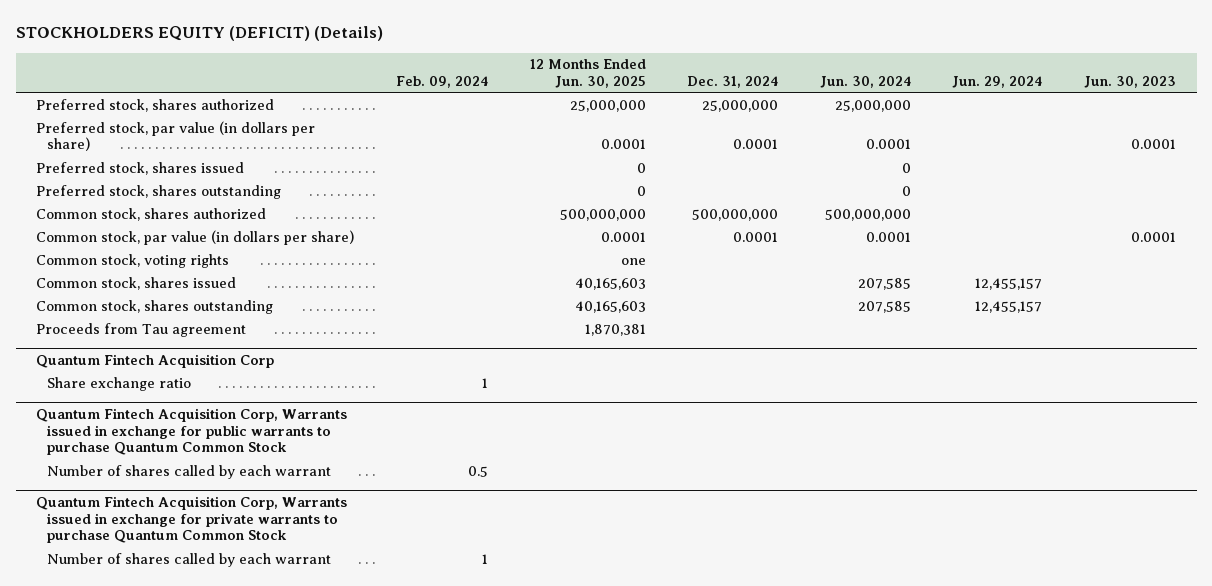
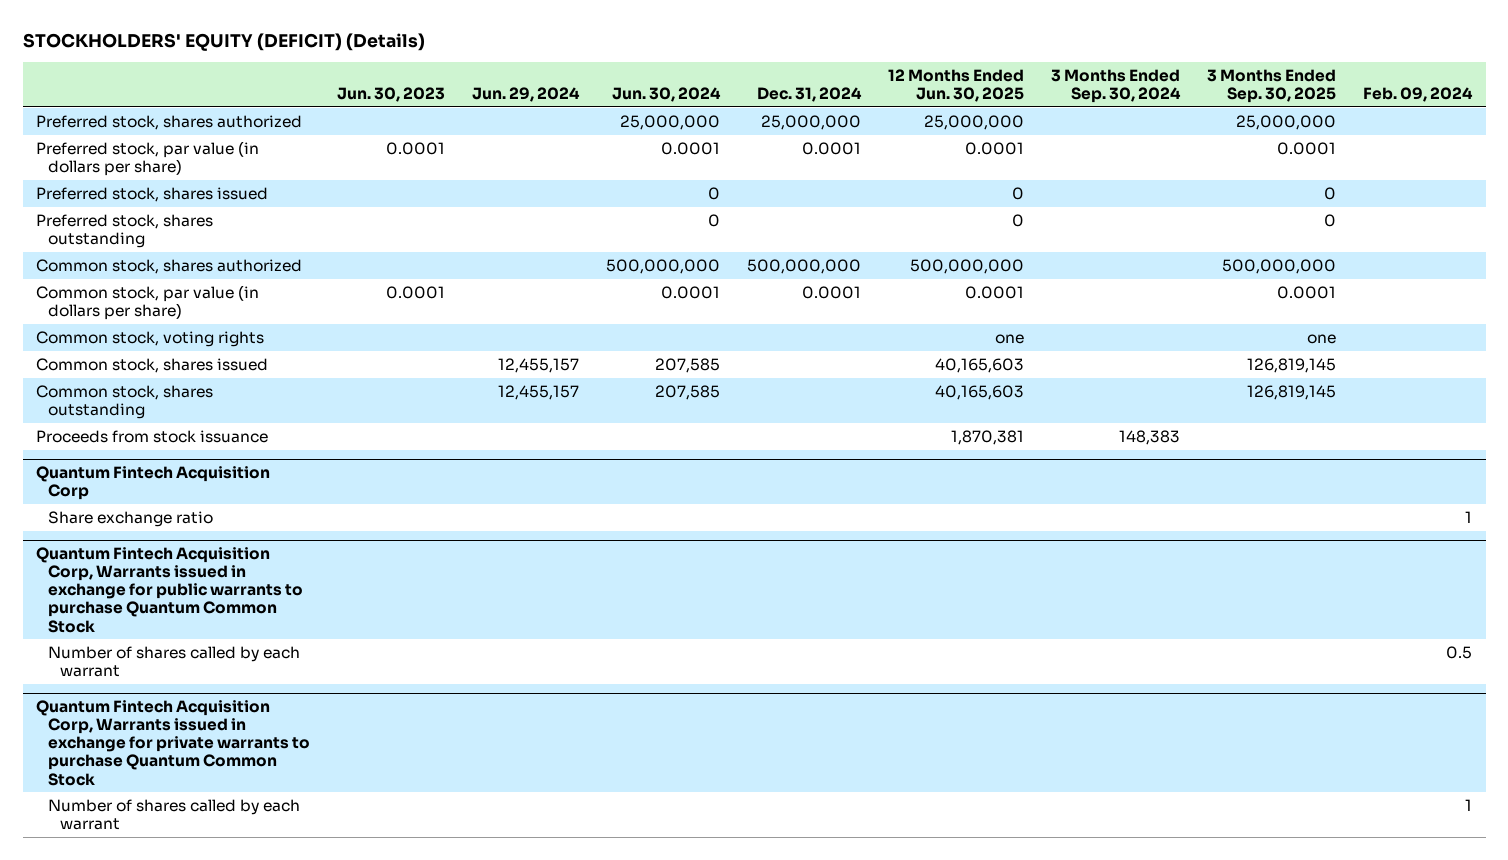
- STOCKHOLDERS EQUITY (DEFICIT) (Details)
+ STOCKHOLDERS' EQUITY (DEFICIT) (Details)
- | Feb. 09, 2024 | 12 Months Ended Jun. 30, 2025 | Dec. 31, 2024 | Jun. 30, 2024 | Jun. 29, 2024 | Jun. 30, 2023
+ | Jun. 30, 2023 | Jun. 29, 2024 | Jun. 30, 2024 | Dec. 31, 2024 | 12 Months Ended Jun. 30, 2025 | 3 Months Ended Sep. 30, 2024 | 3 Months Ended Sep. 30, 2025 | Feb. 09, 2024
- Proceeds from Tau agreement | | 1,870,381 | | | |
+ Proceeds from stock issuance | | | | | 1,870,381 | 148,383 | |

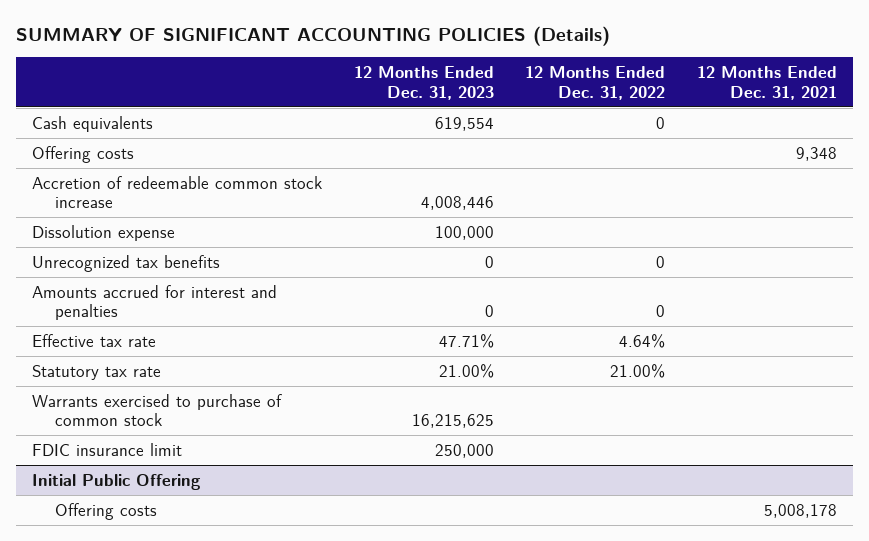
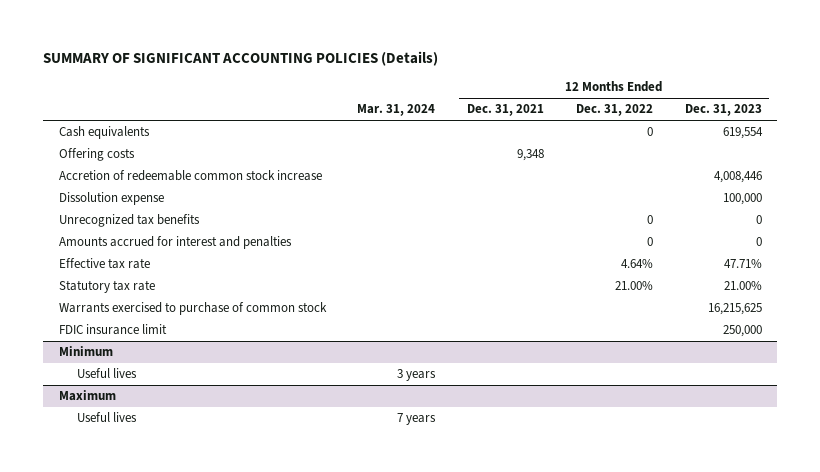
- | 12 Months Ended Dec. 31, 2023 | 12 Months Ended Dec. 31, 2022 | 12 Months Ended Dec. 31, 2021
+ | Mar. 31, 2024 | 12 Months Ended Dec. 31, 2021 | 12 Months Ended Dec. 31, 2022 | 12 Months Ended Dec. 31, 2023
- Initial Public Offering
- Offering costs | | | 5,008,178
+ Minimum
+ Useful lives | 3 years | | |
+ Maximum
+ Useful lives | 7 years | | |

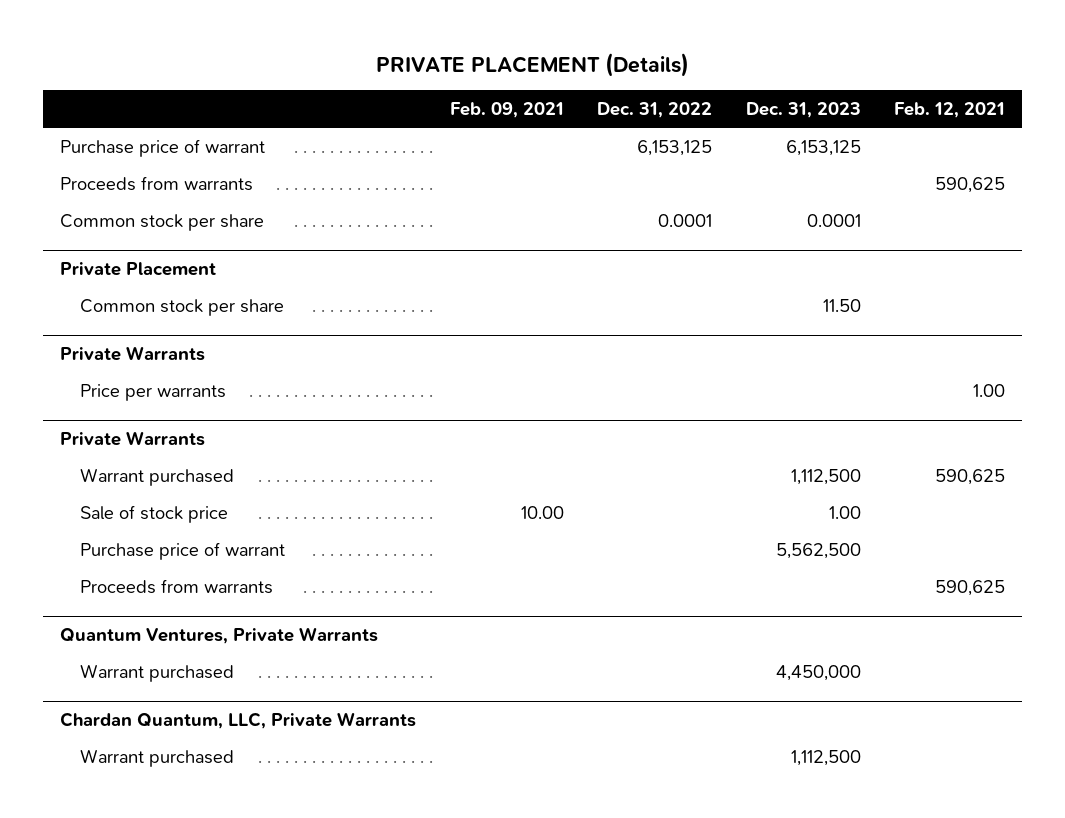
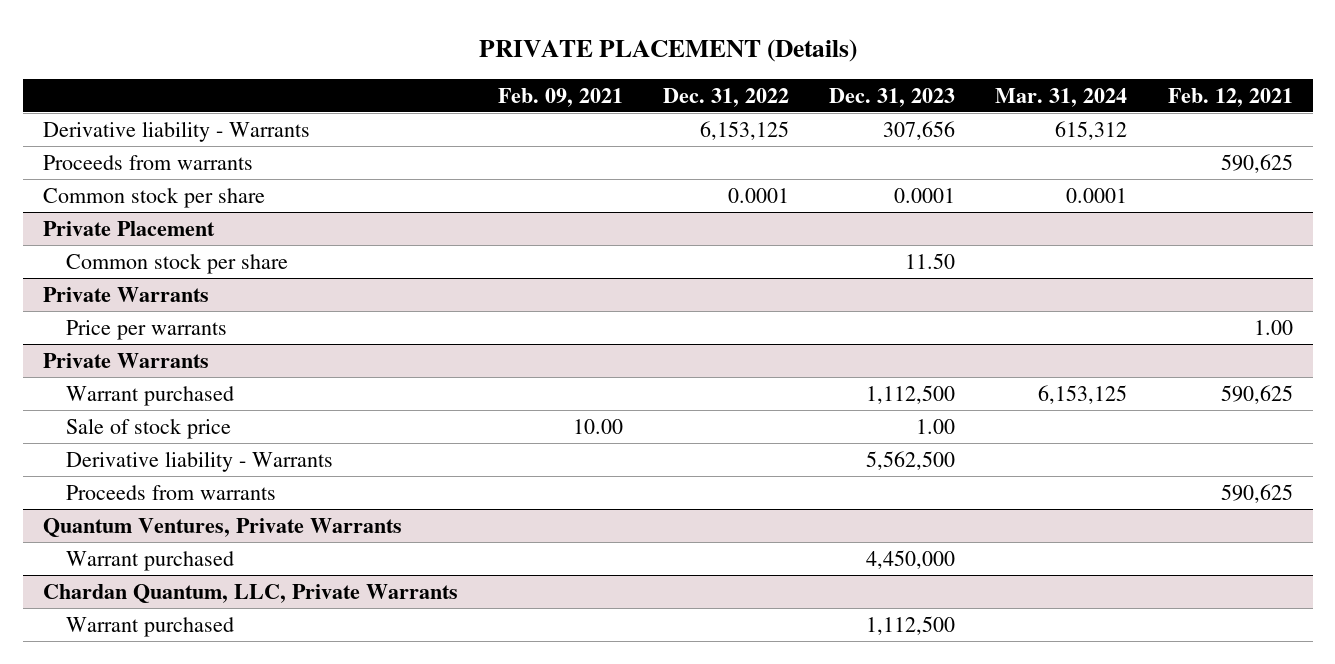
- | Feb. 09, 2021 | Dec. 31, 2022 | Dec. 31, 2023 | Feb. 12, 2021
+ | Feb. 09, 2021 | Dec. 31, 2022 | Dec. 31, 2023 | Mar. 31, 2024 | Feb. 12, 2021
- Purchase price of warrant | | 6,153,125 | 6,153,125 |
+ Derivative liability - Warrants | | 6,153,125 | 307,656 | 615,312 |
@ Private Warrants
- Purchase price of warrant | | | 5,562,500 |
+ Derivative liability - Warrants | | | 5,562,500 | |

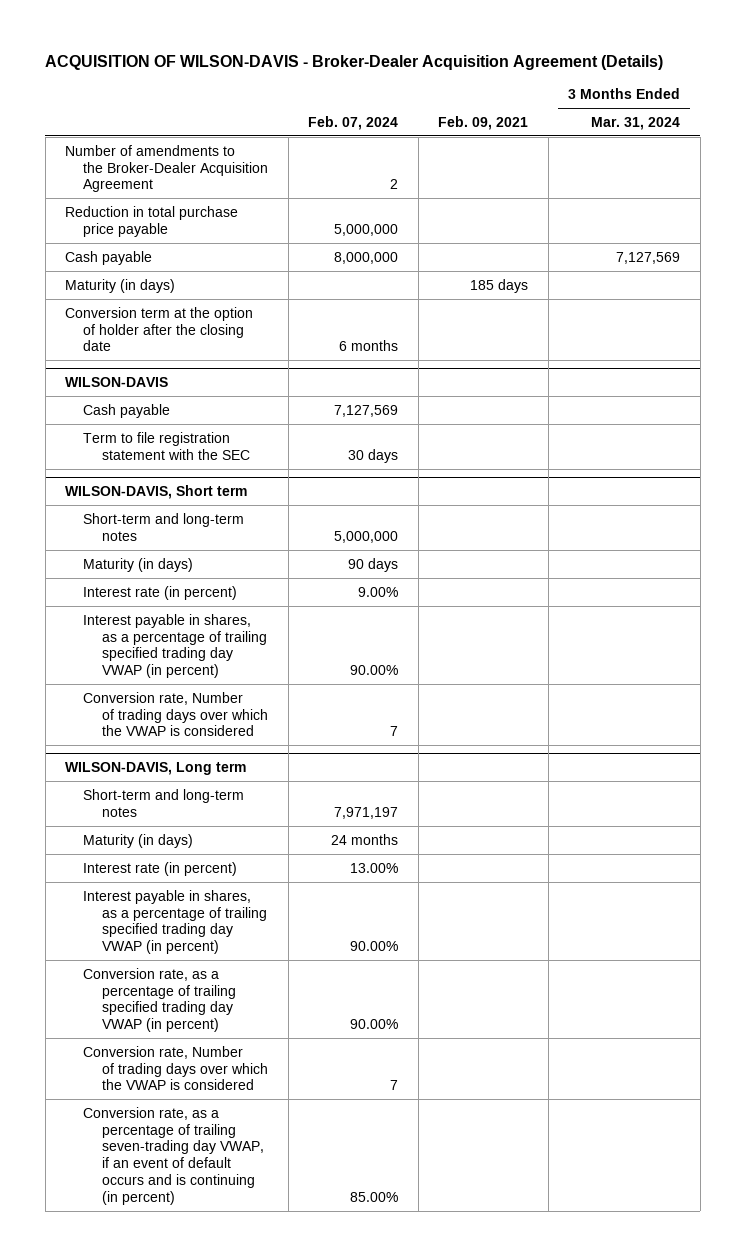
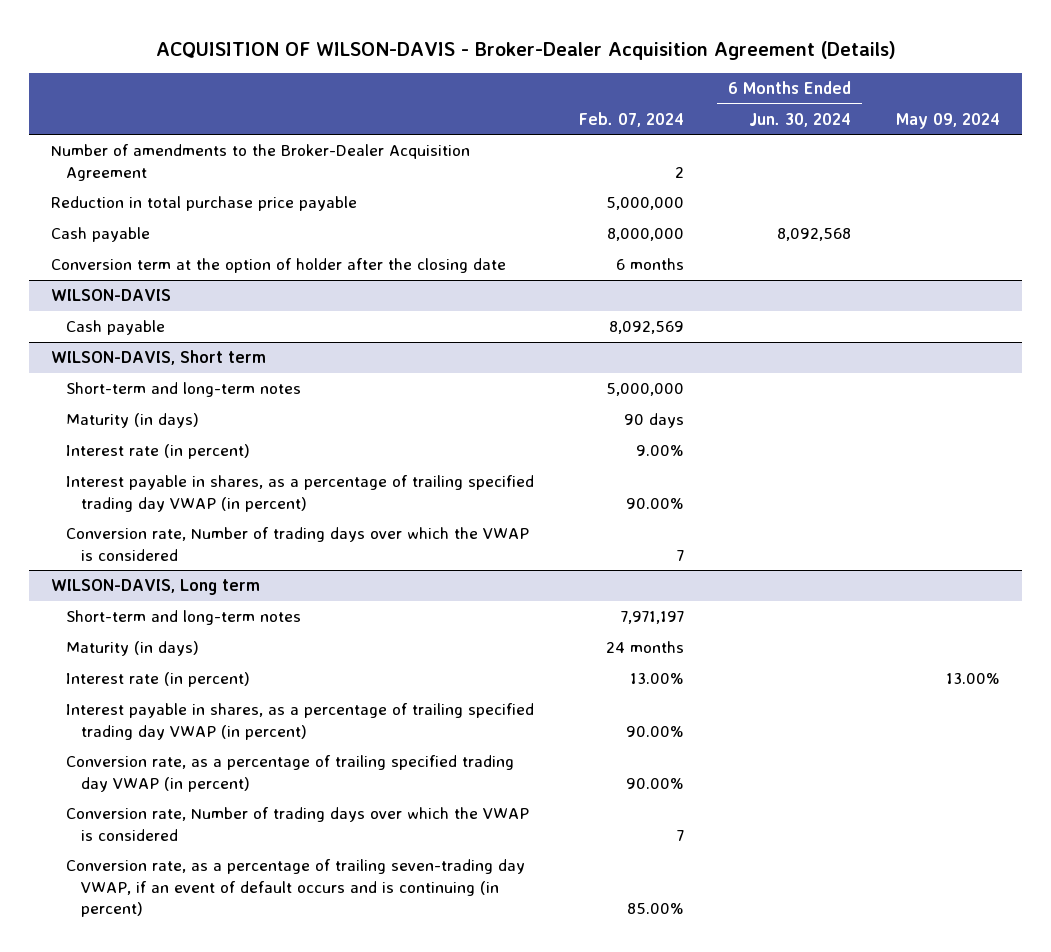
- | Feb. 07, 2024 | Feb. 09, 2021 | 3 Months Ended Mar. 31, 2024
+ | Feb. 07, 2024 | 6 Months Ended Jun. 30, 2024 | May 09, 2024
- Maturity (in days) | | 185 days |
@ WILSON-DAVIS
- Cash payable | 7,127,569 | |
- Term to file registration statement with the SEC | 30 days | |
+ Cash payable | 8,092,569 | |

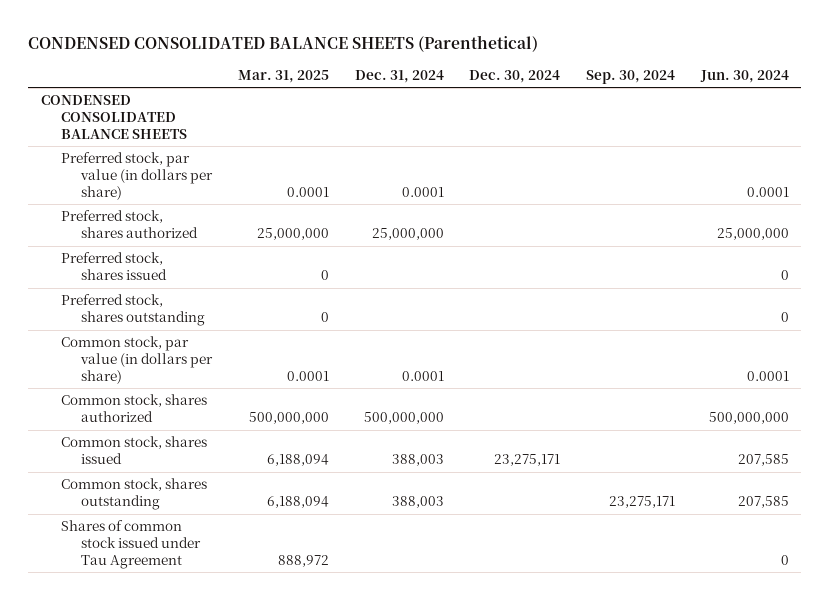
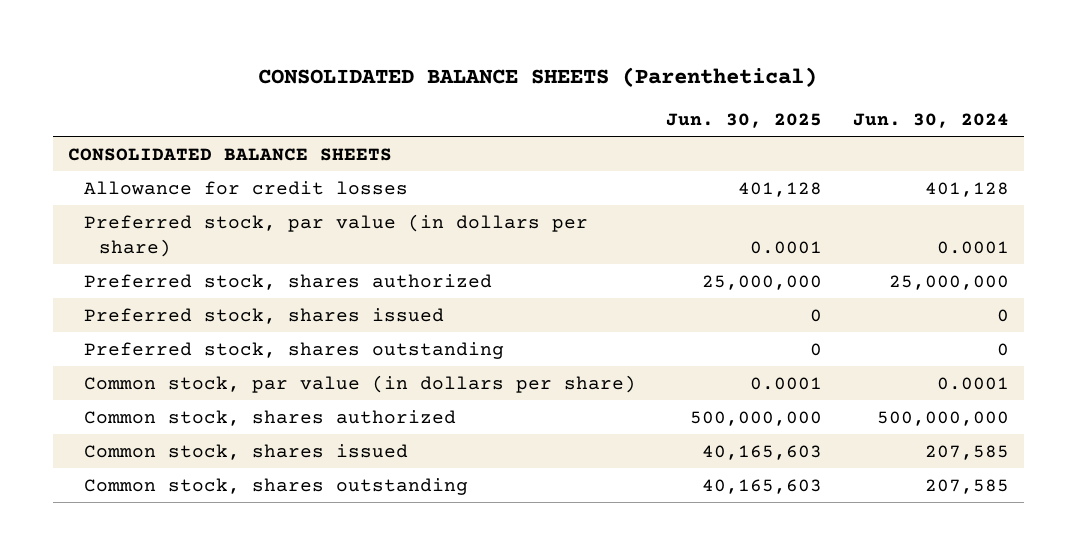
- CONDENSED CONSOLIDATED BALANCE SHEETS (Parenthetical)
+ CONSOLIDATED BALANCE SHEETS (Parenthetical)
- | Mar. 31, 2025 | Dec. 31, 2024 | Dec. 30, 2024 | Sep. 30, 2024 | Jun. 30, 2024
+ | Jun. 30, 2025 | Jun. 30, 2024
- CONDENSED CONSOLIDATED BALANCE SHEETS
+ CONSOLIDATED BALANCE SHEETS
+ Allowance for credit losses | 401,128 | 401,128
- Shares of common stock issued under Tau Agreement | 888,972 | | | | 0

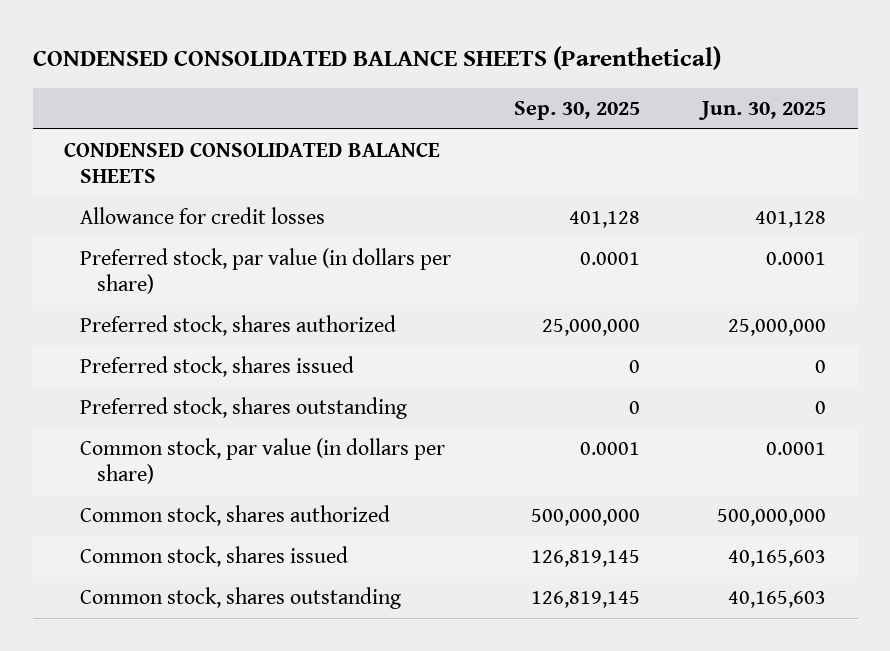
- CONSOLIDATED BALANCE SHEETS (Parenthetical)
+ CONDENSED CONSOLIDATED BALANCE SHEETS (Parenthetical)
- | Jun. 30, 2025 | Jun. 30, 2024
+ | Sep. 30, 2025 | Jun. 30, 2025
- CONSOLIDATED BALANCE SHEETS
+ CONDENSED CONSOLIDATED BALANCE SHEETS

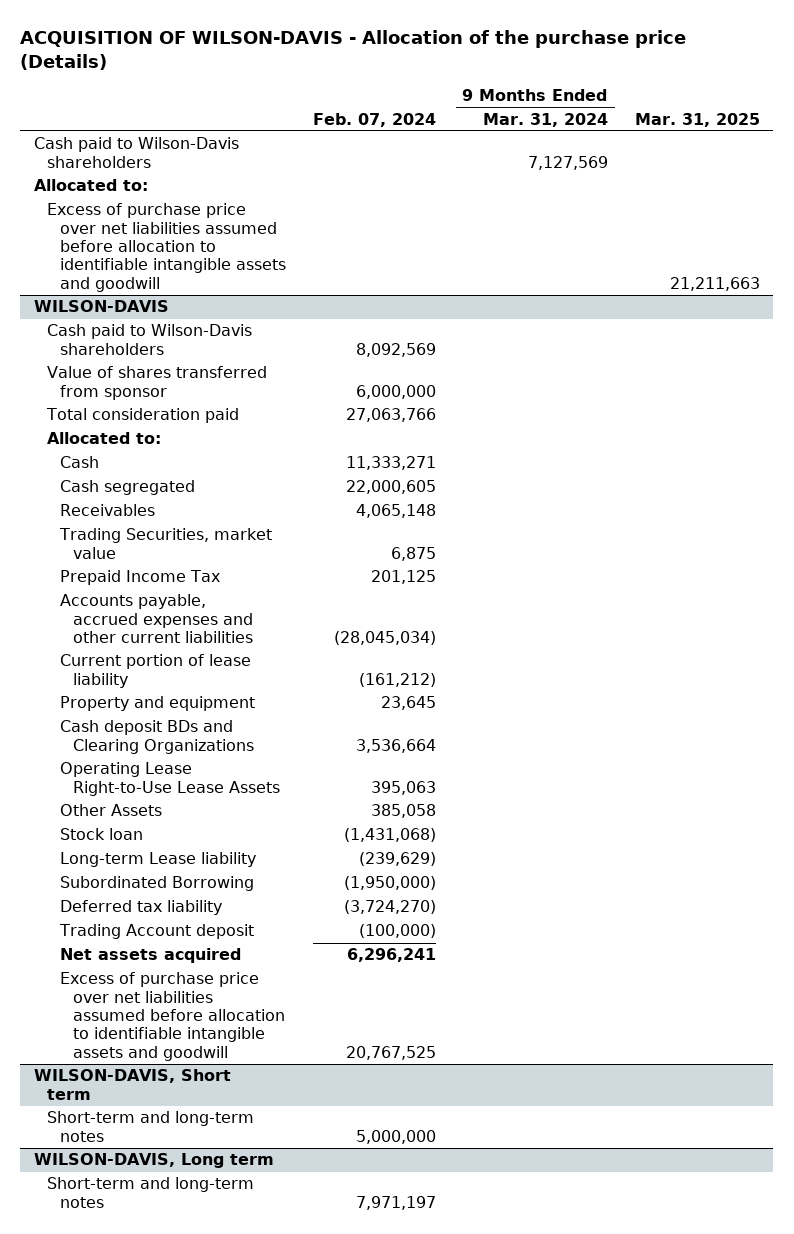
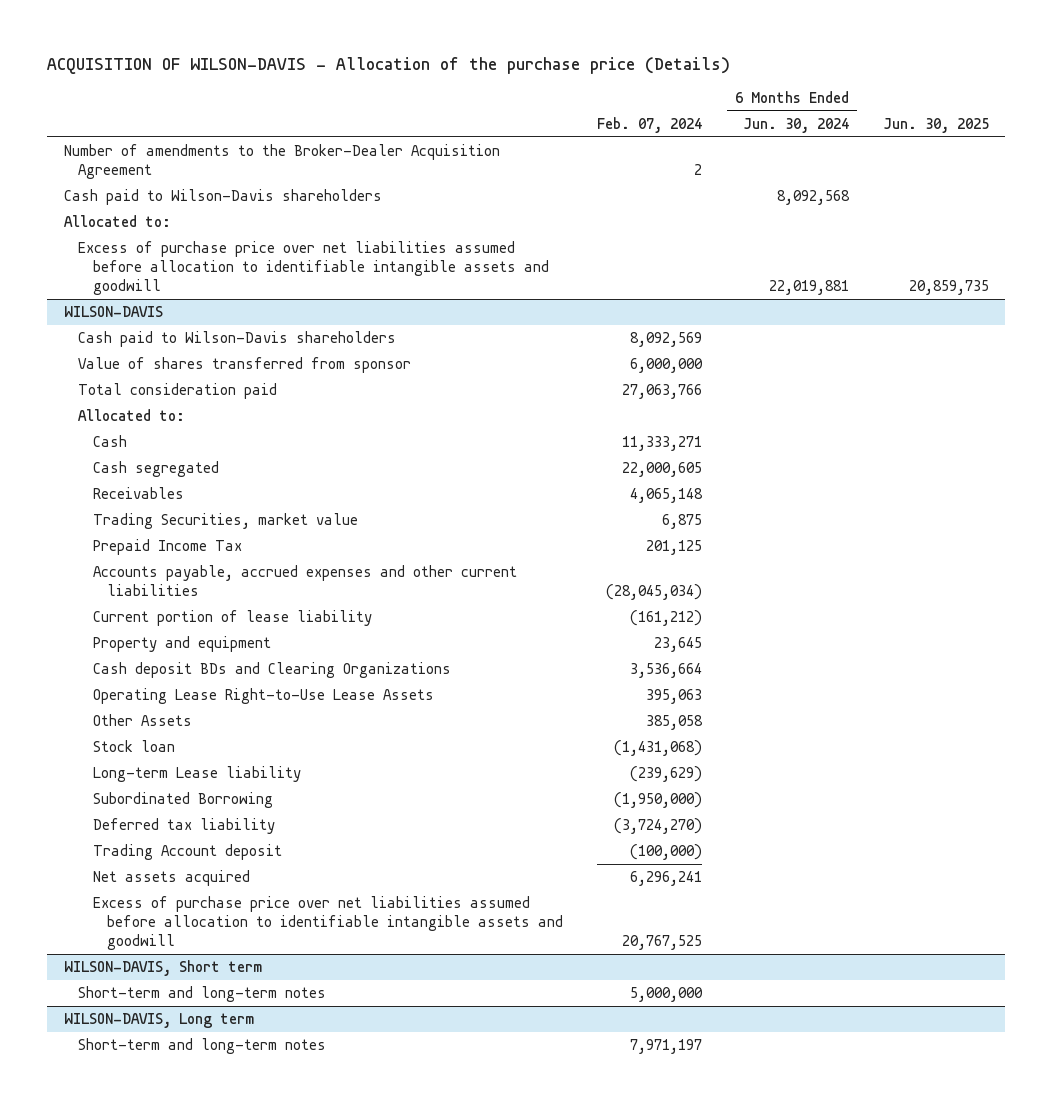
- | Feb. 07, 2024 | 9 Months Ended Mar. 31, 2024 | Mar. 31, 2025
+ | Feb. 07, 2024 | 6 Months Ended Jun. 30, 2024 | Jun. 30, 2025
+ Number of amendments to the Broker-Dealer Acquisition Agreement | 2 | |

